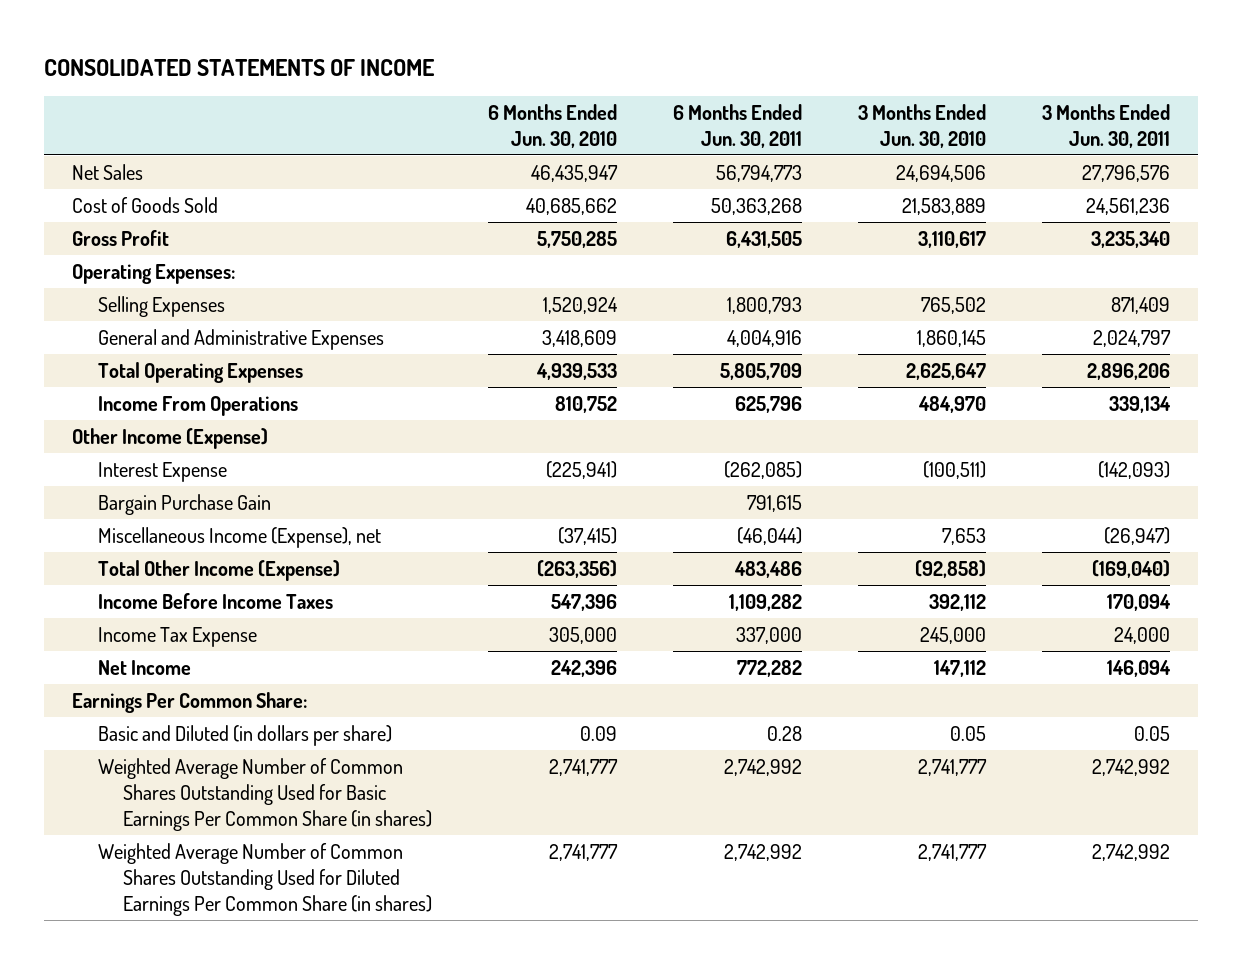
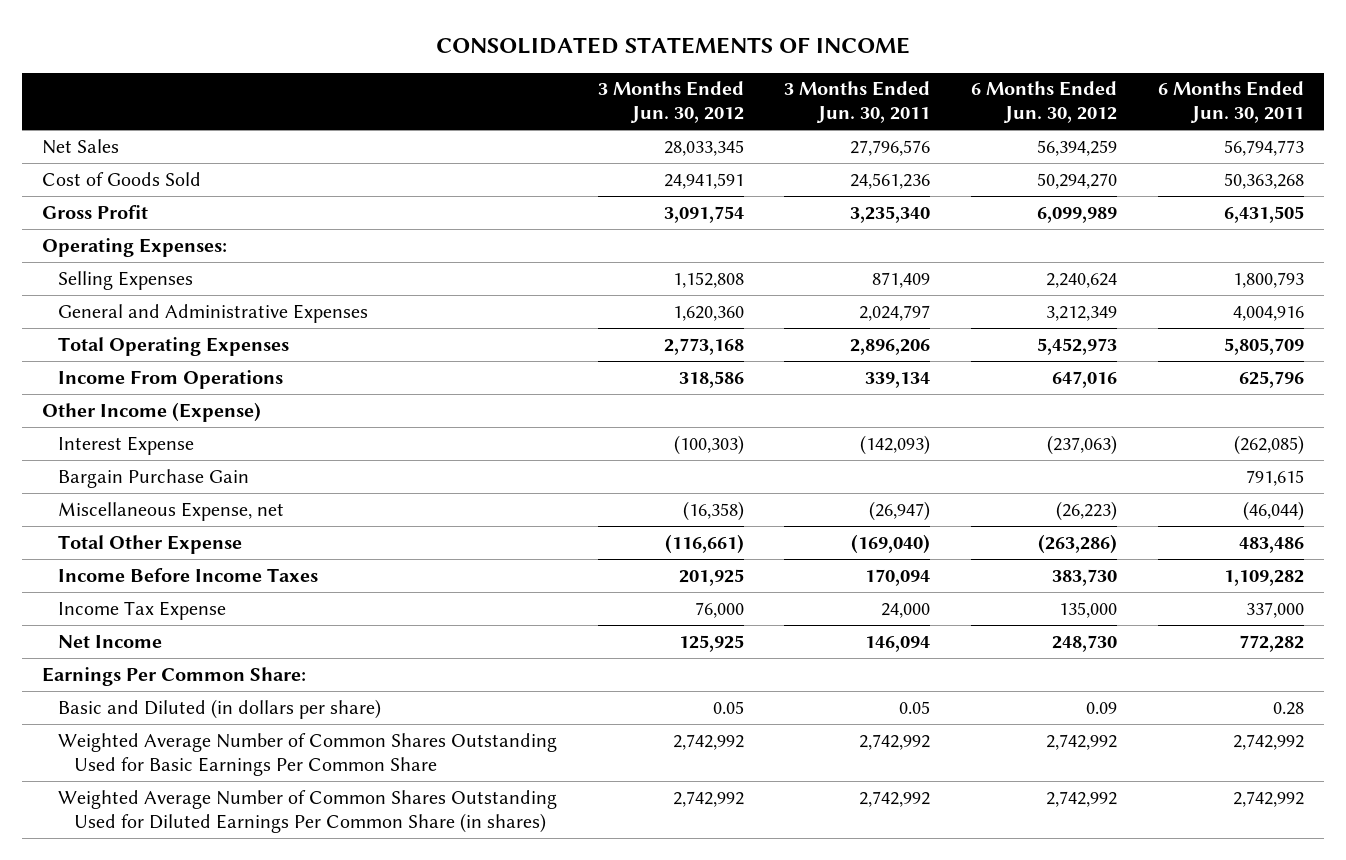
- | 6 Months Ended Jun. 30, 2010 | 6 Months Ended Jun. 30, 2011 | 3 Months Ended Jun. 30, 2010 | 3 Months Ended Jun. 30, 2011
+ | 3 Months Ended Jun. 30, 2012 | 3 Months Ended Jun. 30, 2011 | 6 Months Ended Jun. 30, 2012 | 6 Months Ended Jun. 30, 2011
- Miscellaneous Income (Expense), net | (37,415) | (46,044) | 7,653 | (26,947)
- Total Other Income (Expense) | (263,356) | 483,486 | (92,858) | (169,040)
+ Miscellaneous Expense, net | (16,358) | (26,947) | (26,223) | (46,044)
+ Total Other Expense | (116,661) | (169,040) | (263,286) | 483,486
- Weighted Average Number of Common Shares Outstanding Used for Basic Earnings Per Common Share (in shares) | 2,741,777 | 2,742,992 | 2,741,777 | 2,742,992
+ Weighted Average Number of Common Shares Outstanding Used for Basic Earnings Per Common Share | 2,742,992 | 2,742,992 | 2,742,992 | 2,742,992

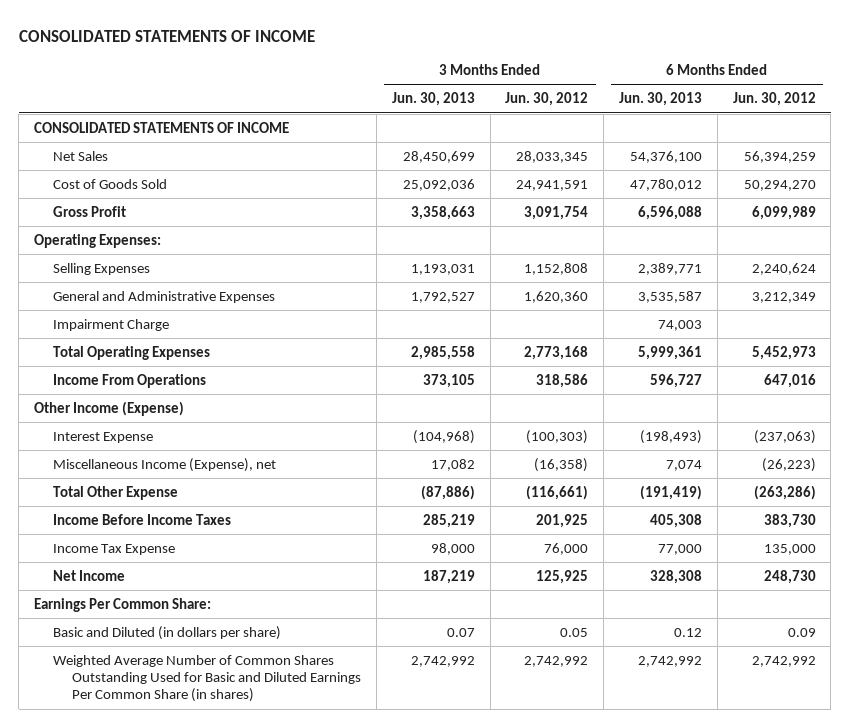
- | 3 Months Ended Jun. 30, 2012 | 3 Months Ended Jun. 30, 2011 | 6 Months Ended Jun. 30, 2012 | 6 Months Ended Jun. 30, 2011
+ | 3 Months Ended Jun. 30, 2013 | 3 Months Ended Jun. 30, 2012 | 6 Months Ended Jun. 30, 2013 | 6 Months Ended Jun. 30, 2012
+ CONSOLIDATED STATEMENTS OF INCOME
+ Impairment Charge | | | 74,003 |
- Bargain Purchase Gain | | | | 791,615
- Miscellaneous Expense, net | (16,358) | (26,947) | (26,223) | (46,044)
+ Miscellaneous Income (Expense), net | 17,082 | (16,358) | 7,074 | (26,223)
- Weighted Average Number of Common Shares Outstanding Used for Basic Earnings Per Common Share | 2,742,992 | 2,742,992 | 2,742,992 | 2,742,992
- Weighted Average Number of Common Shares Outstanding Used for Diluted Earnings Per Common Share (in shares) | 2,742,992 | 2,742,992 | 2,742,992 | 2,742,992
+ Weighted Average Number of Common Shares Outstanding Used for Basic and Diluted Earnings Per Common Share (in shares) | 2,742,992 | 2,742,992 | 2,742,992 | 2,742,992

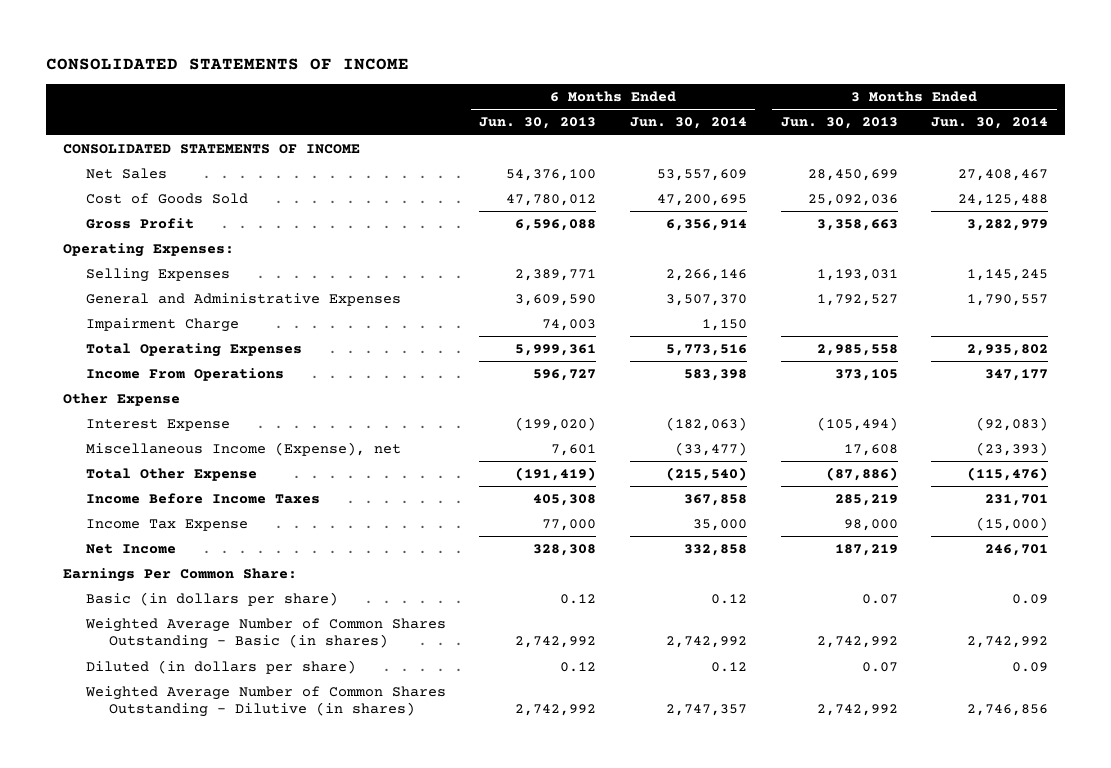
- | 3 Months Ended Jun. 30, 2013 | 3 Months Ended Jun. 30, 2012 | 6 Months Ended Jun. 30, 2013 | 6 Months Ended Jun. 30, 2012
+ | 6 Months Ended Jun. 30, 2013 | 6 Months Ended Jun. 30, 2014 | 3 Months Ended Jun. 30, 2013 | 3 Months Ended Jun. 30, 2014
- General and Administrative Expenses | 1,792,527 | 1,620,360 | 3,535,587 | 3,212,349
+ General and Administrative Expenses | 3,609,590 | 3,507,370 | 1,792,527 | 1,790,557
- Other Income (Expense)
- Interest Expense | (104,968) | (100,303) | (198,493) | (237,063)
- Miscellaneous Income (Expense), net | 17,082 | (16,358) | 7,074 | (26,223)
+ Other Expense
+ Interest Expense | (199,020) | (182,063) | (105,494) | (92,083)
+ Miscellaneous Income (Expense), net | 7,601 | (33,477) | 17,608 | (23,393)
- Basic and Diluted (in dollars per share) | 0.07 | 0.05 | 0.12 | 0.09
- Weighted Average Number of Common Shares Outstanding Used for Basic and Diluted Earnings Per Common Share (in shares) | 2,742,992 | 2,742,992 | 2,742,992 | 2,742,992
+ Basic (in dollars per share) | 0.12 | 0.12 | 0.07 | 0.09
+ Weighted Average Number of Common Shares Outstanding - Basic (in shares) | 2,742,992 | 2,742,992 | 2,742,992 | 2,742,992
+ Diluted (in dollars per share) | 0.12 | 0.12 | 0.07 | 0.09
+ Weighted Average Number of Common Shares Outstanding - Dilutive (in shares) | 2,742,992 | 2,747,357 | 2,742,992 | 2,746,856

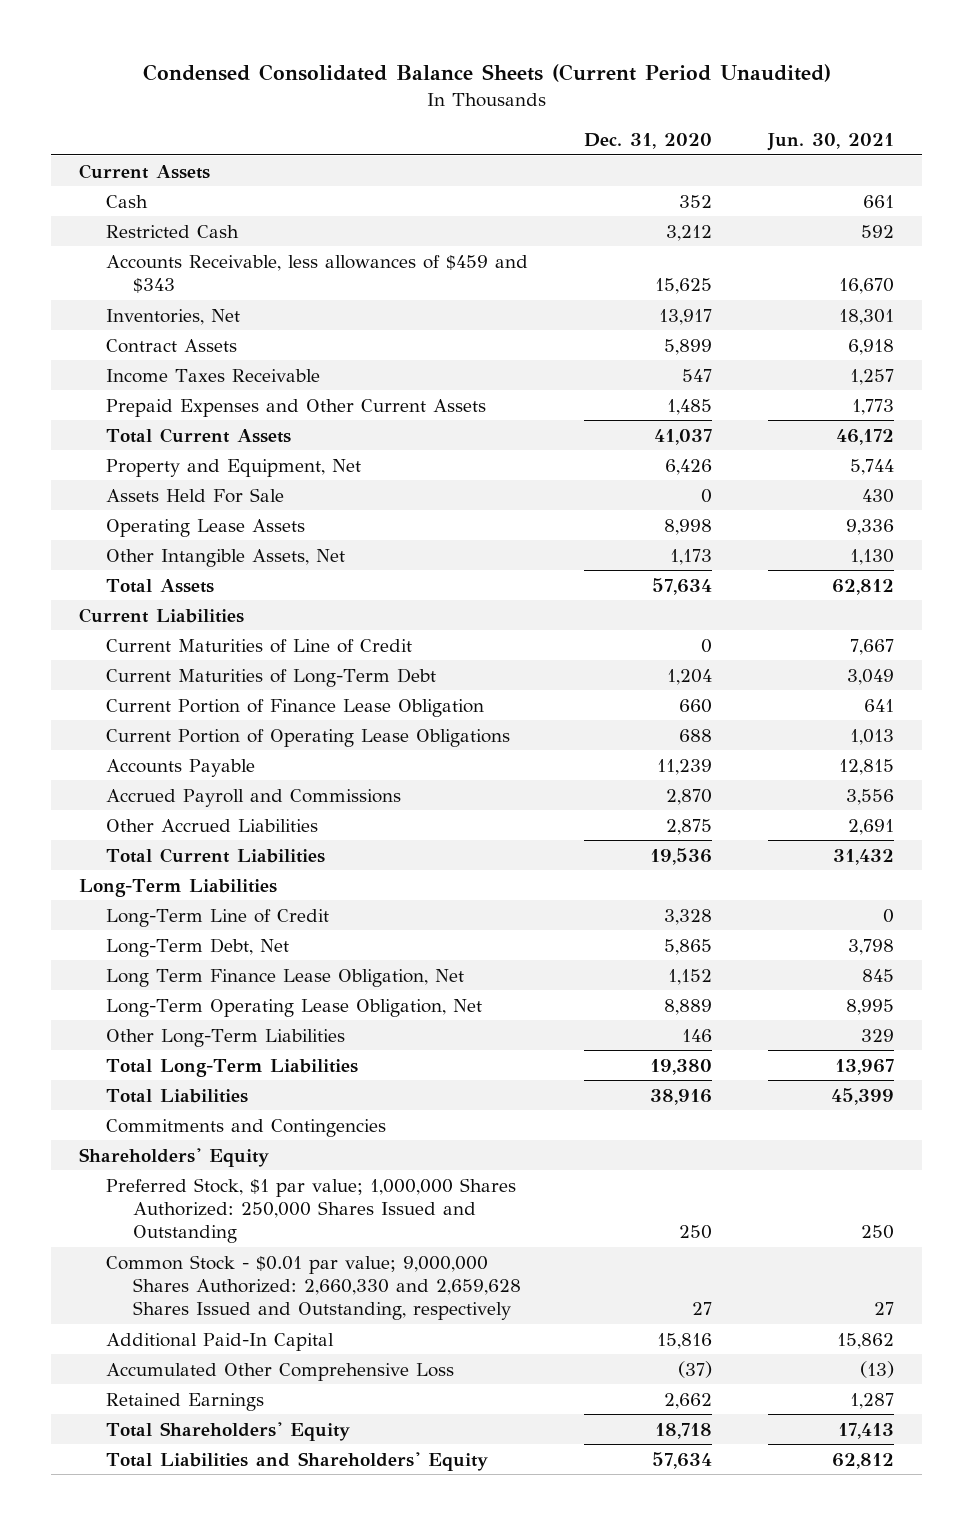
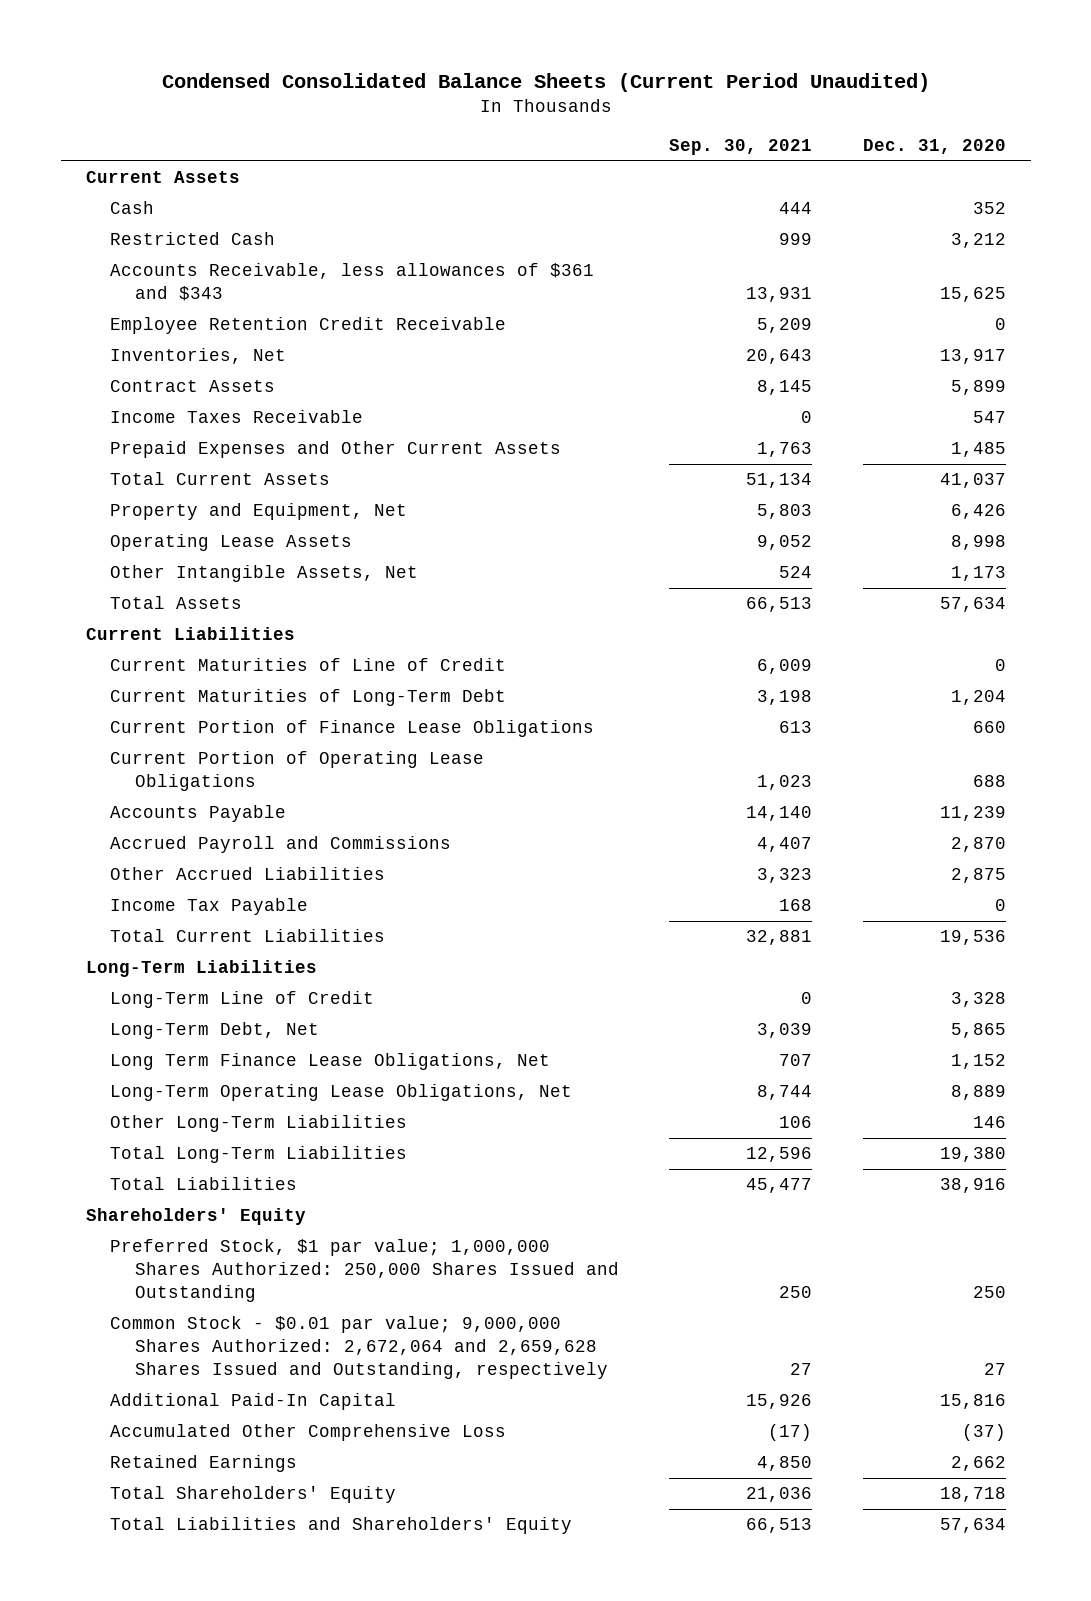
- | Dec. 31, 2020 | Jun. 30, 2021
+ | Sep. 30, 2021 | Dec. 31, 2020
- Accounts Receivable, less allowances of $459 and $343 | 15,625 | 16,670
+ Accounts Receivable, less allowances of $361 and $343 | 13,931 | 15,625
+ Employee Retention Credit Receivable | 5,209 | 0
- Assets Held For Sale | 0 | 430
- Current Portion of Finance Lease Obligation | 660 | 641
+ Current Portion of Finance Lease Obligations | 613 | 660
+ Income Tax Payable | 168 | 0
- Long Term Finance Lease Obligation, Net | 1,152 | 845
- Long-Term Operating Lease Obligation, Net | 8,889 | 8,995
+ Long Term Finance Lease Obligations, Net | 707 | 1,152
+ Long-Term Operating Lease Obligations, Net | 8,744 | 8,889
- Commitments and Contingencies
- Common Stock - $0.01 par value; 9,000,000 Shares Authorized: 2,660,330 and 2,659,628 Shares Issued and Outstanding, respectively | 27 | 27
+ Common Stock - $0.01 par value; 9,000,000 Shares Authorized: 2,672,064 and 2,659,628 Shares Issued and Outstanding, respectively | 27 | 27

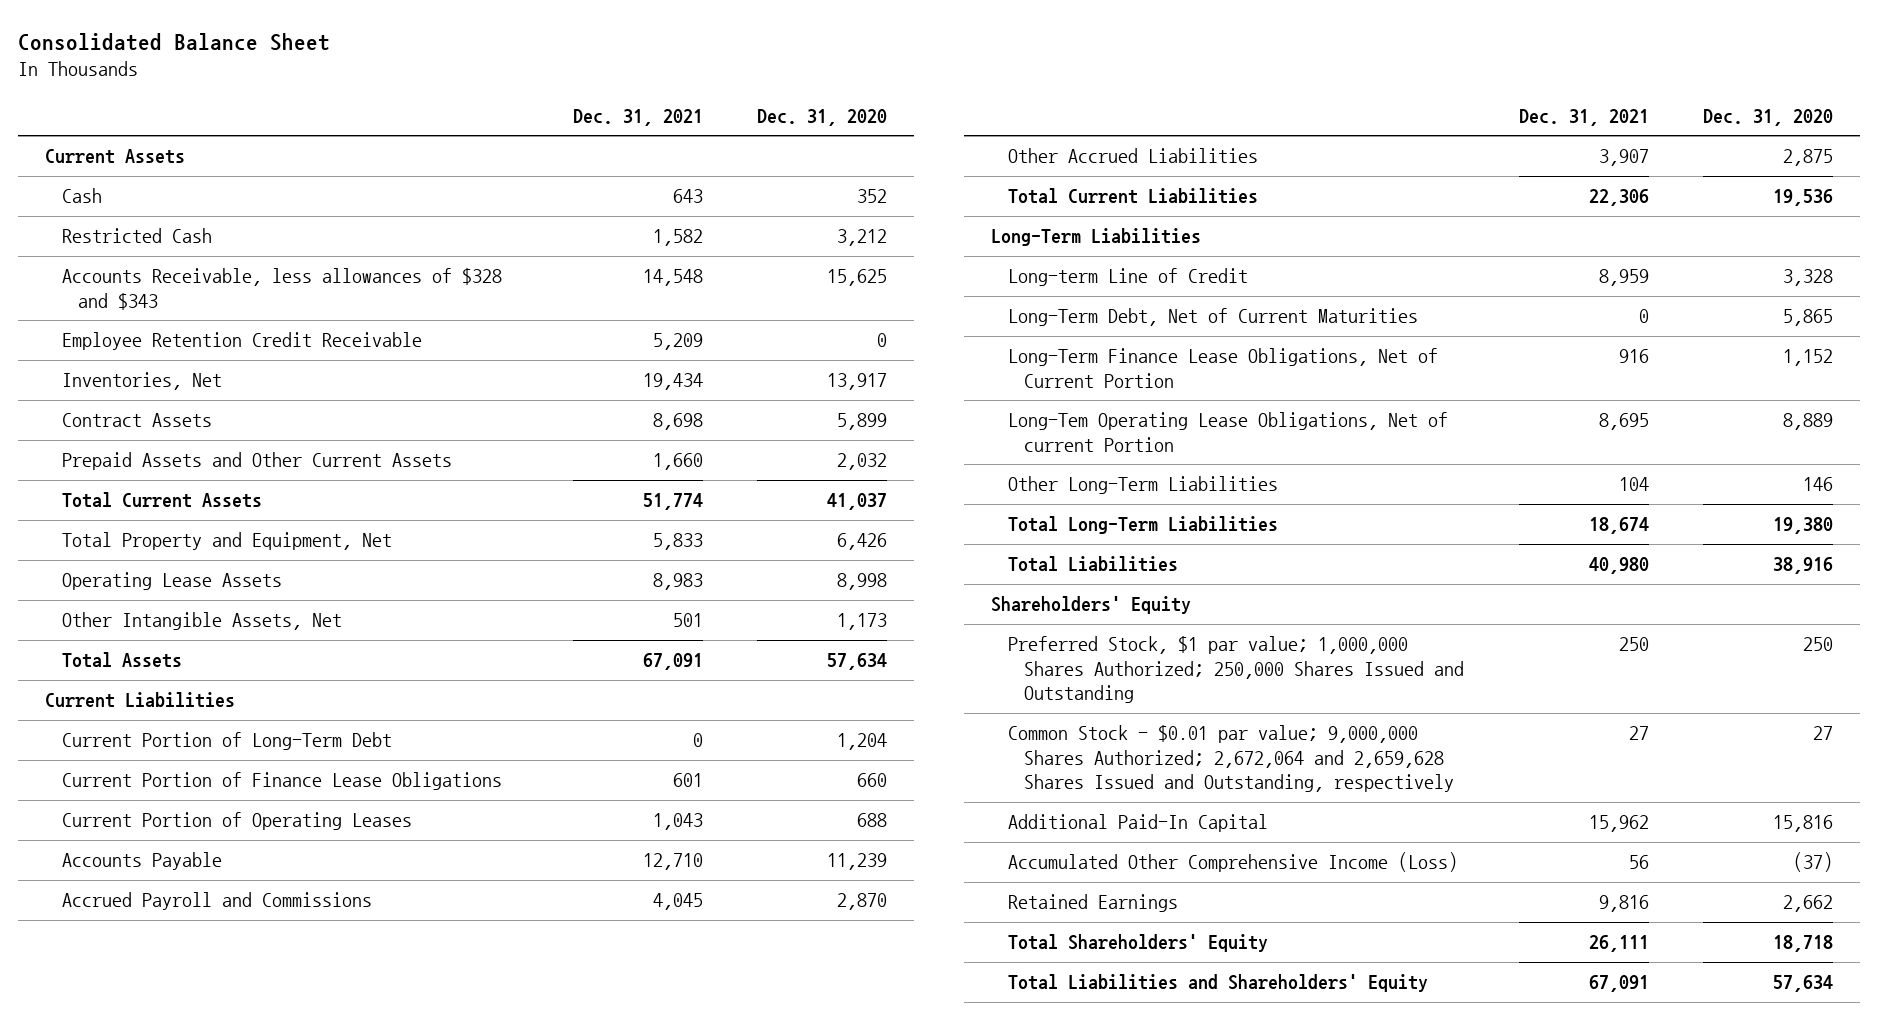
- Condensed Consolidated Balance Sheets (Current Period Unaudited)
+ Consolidated Balance Sheet
- | Sep. 30, 2021 | Dec. 31, 2020
+ | Dec. 31, 2021 | Dec. 31, 2020
- Accounts Receivable, less allowances of $361 and $343 | 13,931 | 15,625
+ Accounts Receivable, less allowances of $328 and $343 | 14,548 | 15,625
- Income Taxes Receivable | 0 | 547
- Prepaid Expenses and Other Current Assets | 1,763 | 1,485
+ Prepaid Assets and Other Current Assets | 1,660 | 2,032
- Property and Equipment, Net | 5,803 | 6,426
+ Total Property and Equipment, Net | 5,833 | 6,426
- Current Maturities of Line of Credit | 6,009 | 0
- Current Maturities of Long-Term Debt | 3,198 | 1,204
+ Current Portion of Long-Term Debt | 0 | 1,204
- Current Portion of Operating Lease Obligations | 1,023 | 688
+ Current Portion of Operating Leases | 1,043 | 688
- Income Tax Payable | 168 | 0
- Long-Term Line of Credit | 0 | 3,328
- Long-Term Debt, Net | 3,039 | 5,865
- Long Term Finance Lease Obligations, Net | 707 | 1,152
- Long-Term Operating Lease Obligations, Net | 8,744 | 8,889
+ Long-term Line of Credit | 8,959 | 3,328
+ Long-Term Debt, Net of Current Maturities | 0 | 5,865
+ Long-Term Finance Lease Obligations, Net of Current Portion | 916 | 1,152
+ Long-Tem Operating Lease Obligations, Net of current Portion | 8,695 | 8,889
- Preferred Stock, $1 par value; 1,000,000 Shares Authorized: 250,000 Shares Issued and Outstanding | 250 | 250
- Common Stock - $0.01 par value; 9,000,000 Shares Authorized: 2,672,064 and 2,659,628 Shares Issued and Outstanding, respectively | 27 | 27
+ Preferred Stock, $1 par value; 1,000,000 Shares Authorized; 250,000 Shares Issued and Outstanding | 250 | 250
+ Common Stock - $0.01 par value; 9,000,000 Shares Authorized; 2,672,064 and 2,659,628 Shares Issued and Outstanding, respectively | 27 | 27
- Accumulated Other Comprehensive Loss | (17) | (37)
+ Accumulated Other Comprehensive Income (Loss) | 56 | (37)

